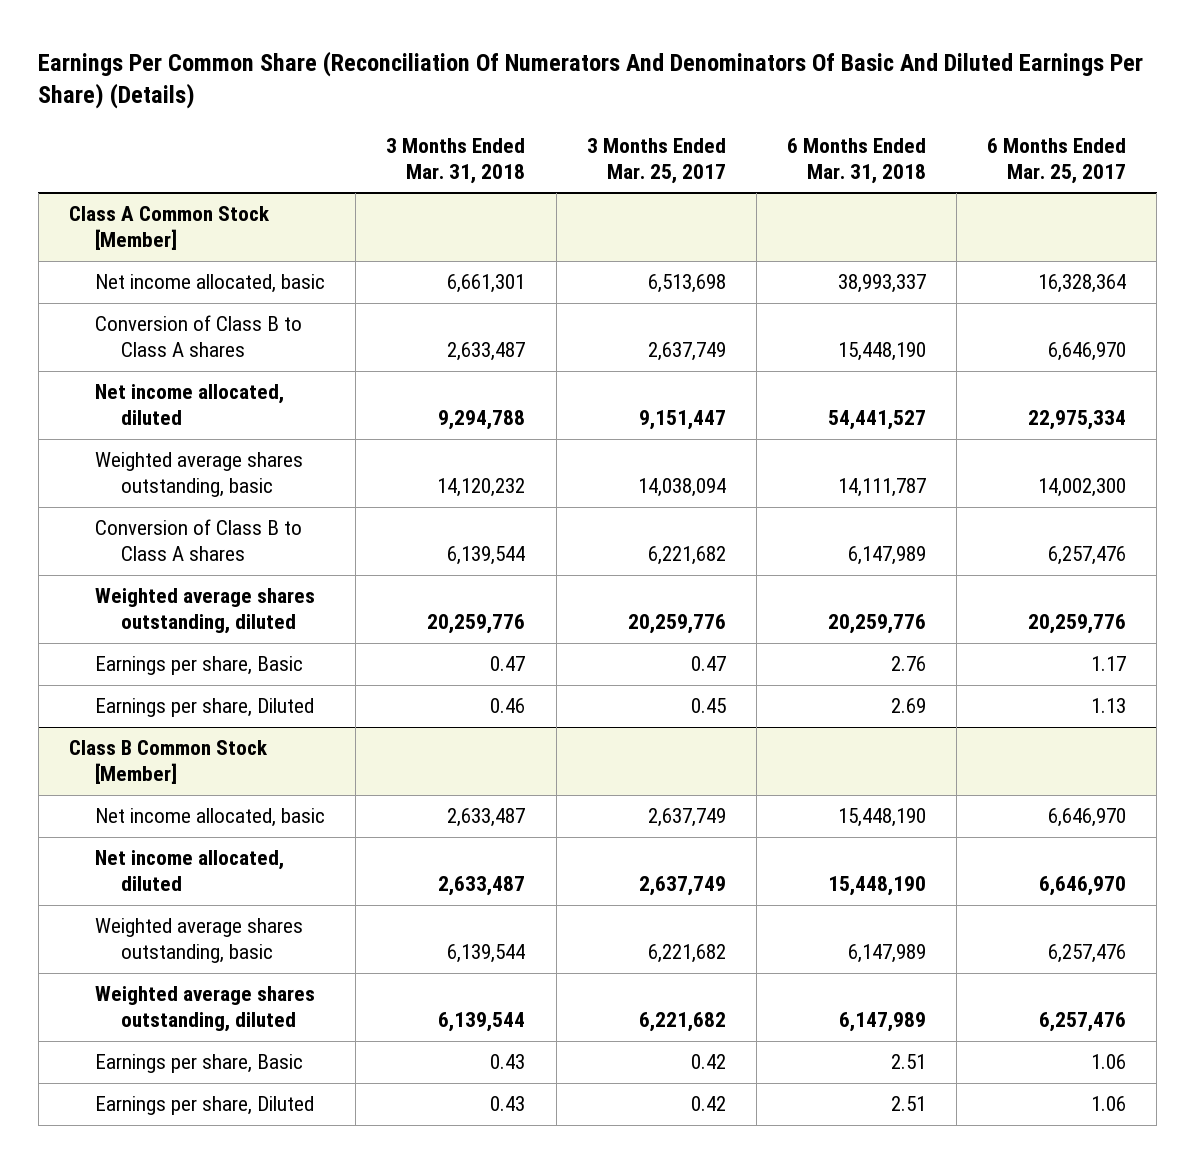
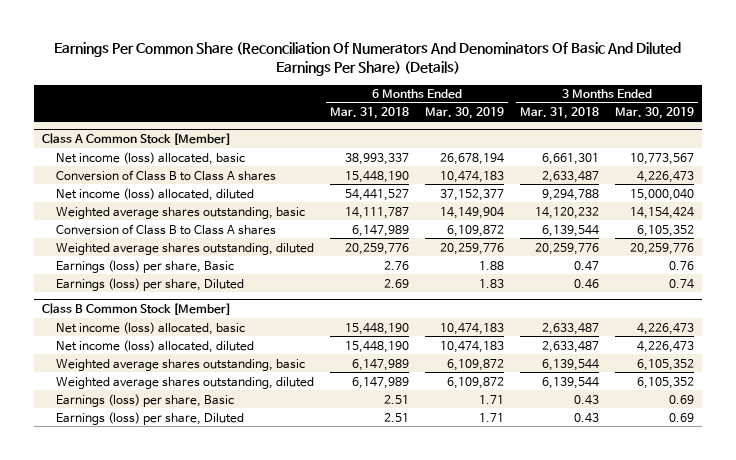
- | 3 Months Ended Mar. 31, 2018 | 3 Months Ended Mar. 25, 2017 | 6 Months Ended Mar. 31, 2018 | 6 Months Ended Mar. 25, 2017
+ | 6 Months Ended Mar. 31, 2018 | 6 Months Ended Mar. 30, 2019 | 3 Months Ended Mar. 31, 2018 | 3 Months Ended Mar. 30, 2019
@ Class A Common Stock [Member]
- Net income allocated, basic | 6,661,301 | 6,513,698 | 38,993,337 | 16,328,364
+ Net income (loss) allocated, basic | 38,993,337 | 26,678,194 | 6,661,301 | 10,773,567
- Net income allocated, diluted | 9,294,788 | 9,151,447 | 54,441,527 | 22,975,334
+ Net income (loss) allocated, diluted | 54,441,527 | 37,152,377 | 9,294,788 | 15,000,040
- Earnings per share, Basic | 0.47 | 0.47 | 2.76 | 1.17
- Earnings per share, Diluted | 0.46 | 0.45 | 2.69 | 1.13
+ Earnings (loss) per share, Basic | 2.76 | 1.88 | 0.47 | 0.76
+ Earnings (loss) per share, Diluted | 2.69 | 1.83 | 0.46 | 0.74
@ Class B Common Stock [Member]
- Net income allocated, basic | 2,633,487 | 2,637,749 | 15,448,190 | 6,646,970
- Net income allocated, diluted | 2,633,487 | 2,637,749 | 15,448,190 | 6,646,970
+ Net income (loss) allocated, basic | 15,448,190 | 10,474,183 | 2,633,487 | 4,226,473
+ Net income (loss) allocated, diluted | 15,448,190 | 10,474,183 | 2,633,487 | 4,226,473
- Earnings per share, Basic | 0.43 | 0.42 | 2.51 | 1.06
- Earnings per share, Diluted | 0.43 | 0.42 | 2.51 | 1.06
+ Earnings (loss) per share, Basic | 2.51 | 1.71 | 0.43 | 0.69
+ Earnings (loss) per share, Diluted | 2.51 | 1.71 | 0.43 | 0.69

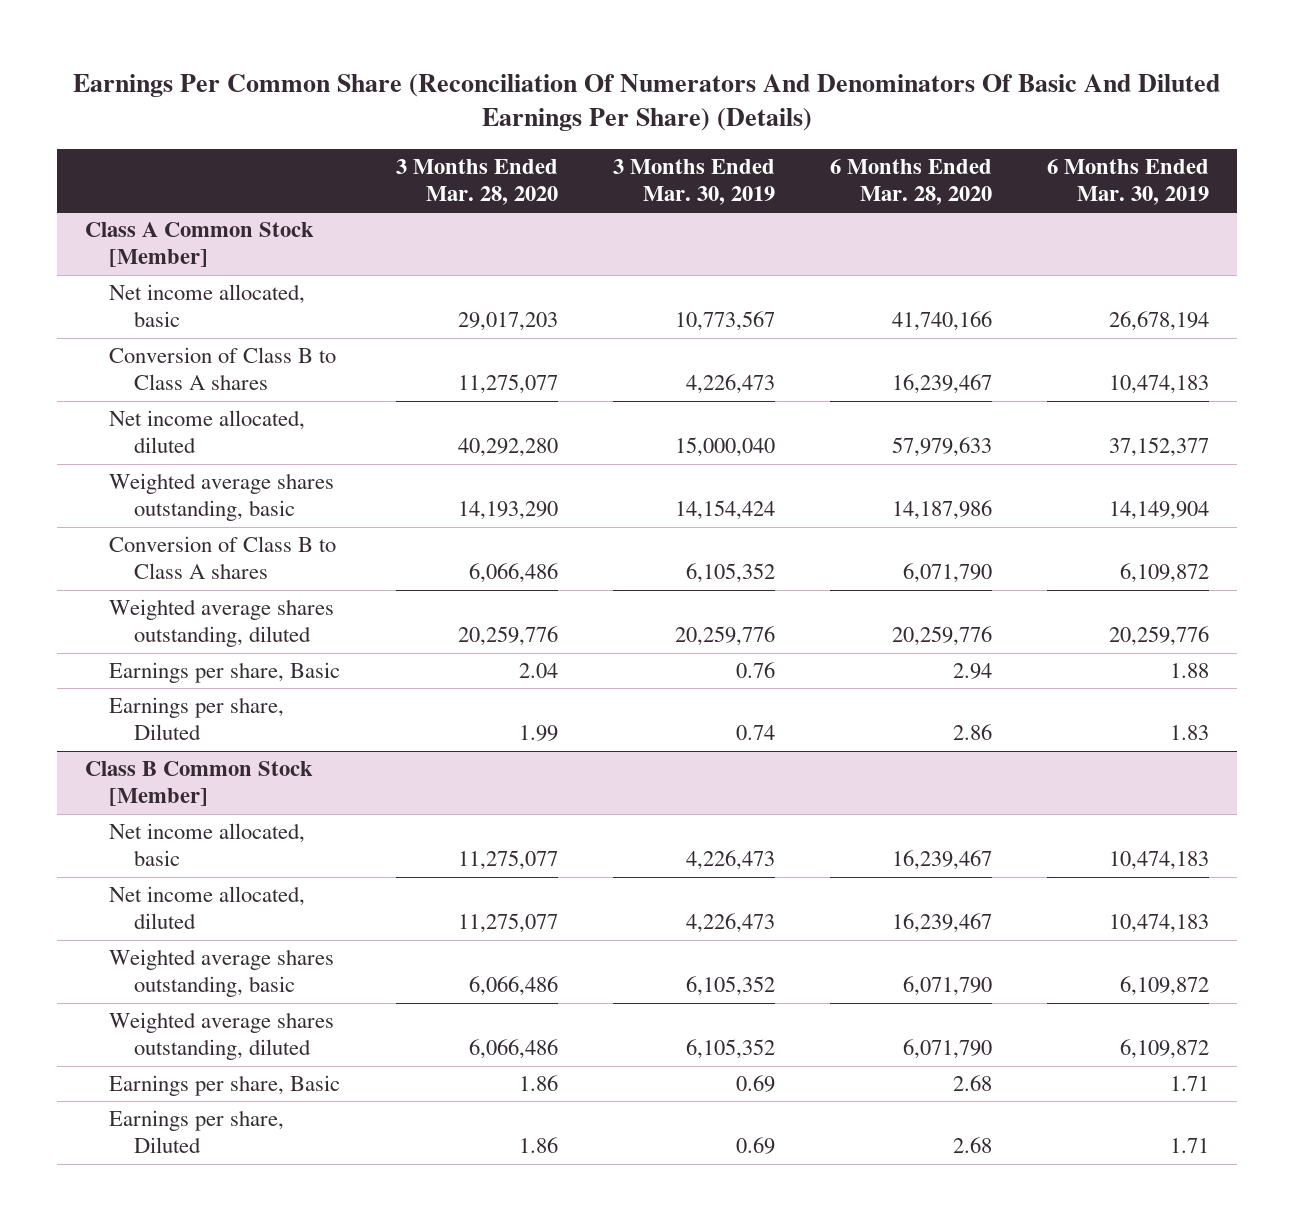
- | 6 Months Ended Mar. 31, 2018 | 6 Months Ended Mar. 30, 2019 | 3 Months Ended Mar. 31, 2018 | 3 Months Ended Mar. 30, 2019
+ | 3 Months Ended Mar. 28, 2020 | 3 Months Ended Mar. 30, 2019 | 6 Months Ended Mar. 28, 2020 | 6 Months Ended Mar. 30, 2019
@ Class A Common Stock [Member]
- Net income (loss) allocated, basic | 38,993,337 | 26,678,194 | 6,661,301 | 10,773,567
+ Net income allocated, basic | 29,017,203 | 10,773,567 | 41,740,166 | 26,678,194
- Net income (loss) allocated, diluted | 54,441,527 | 37,152,377 | 9,294,788 | 15,000,040
+ Net income allocated, diluted | 40,292,280 | 15,000,040 | 57,979,633 | 37,152,377
- Earnings (loss) per share, Basic | 2.76 | 1.88 | 0.47 | 0.76
- Earnings (loss) per share, Diluted | 2.69 | 1.83 | 0.46 | 0.74
+ Earnings per share, Basic | 2.04 | 0.76 | 2.94 | 1.88
+ Earnings per share, Diluted | 1.99 | 0.74 | 2.86 | 1.83
@ Class B Common Stock [Member]
- Net income (loss) allocated, basic | 15,448,190 | 10,474,183 | 2,633,487 | 4,226,473
- Net income (loss) allocated, diluted | 15,448,190 | 10,474,183 | 2,633,487 | 4,226,473
+ Net income allocated, basic | 11,275,077 | 4,226,473 | 16,239,467 | 10,474,183
+ Net income allocated, diluted | 11,275,077 | 4,226,473 | 16,239,467 | 10,474,183
- Earnings (loss) per share, Basic | 2.51 | 1.71 | 0.43 | 0.69
- Earnings (loss) per share, Diluted | 2.51 | 1.71 | 0.43 | 0.69
+ Earnings per share, Basic | 1.86 | 0.69 | 2.68 | 1.71
+ Earnings per share, Diluted | 1.86 | 0.69 | 2.68 | 1.71

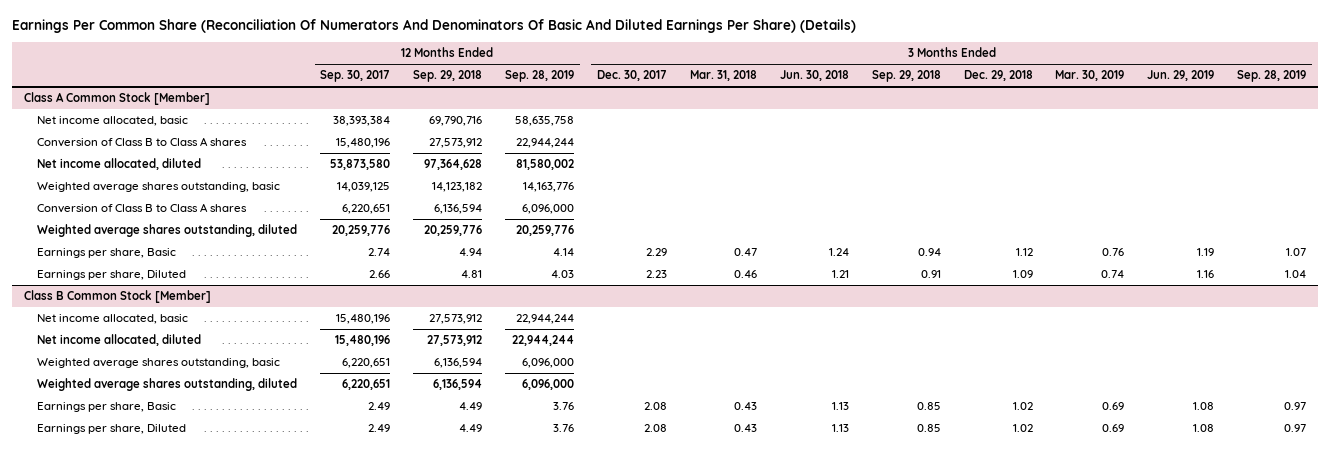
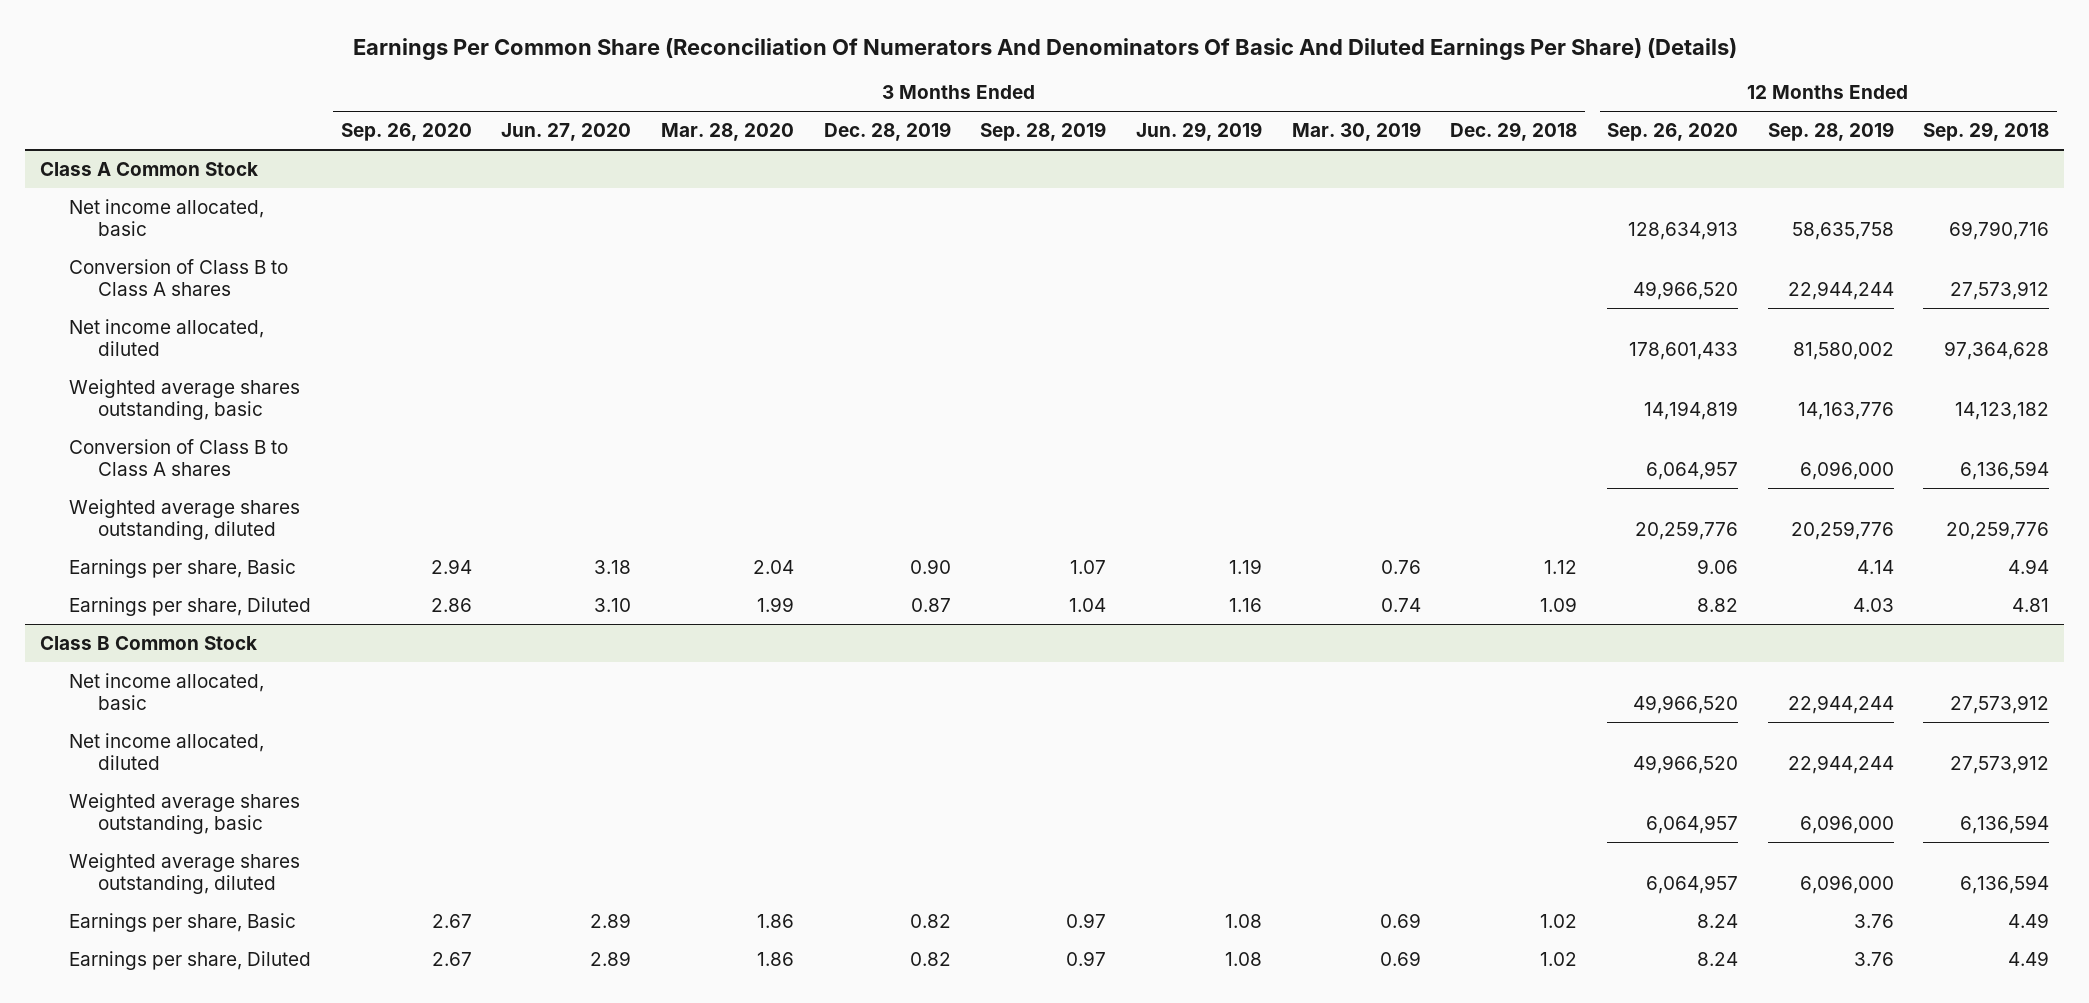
- | 12 Months Ended Sep. 30, 2017 | 12 Months Ended Sep. 29, 2018 | 12 Months Ended Sep. 28, 2019 | 3 Months Ended Dec. 30, 2017 | 3 Months Ended Mar. 31, 2018 | 3 Months Ended Jun. 30, 2018 | 3 Months Ended Sep. 29, 2018 | 3 Months Ended Dec. 29, 2018 | 3 Months Ended Mar. 30, 2019 | 3 Months Ended Jun. 29, 2019 | 3 Months Ended Sep. 28, 2019
+ | 3 Months Ended Sep. 26, 2020 | 3 Months Ended Jun. 27, 2020 | 3 Months Ended Mar. 28, 2020 | 3 Months Ended Dec. 28, 2019 | 3 Months Ended Sep. 28, 2019 | 3 Months Ended Jun. 29, 2019 | 3 Months Ended Mar. 30, 2019 | 3 Months Ended Dec. 29, 2018 | 12 Months Ended Sep. 26, 2020 | 12 Months Ended Sep. 28, 2019 | 12 Months Ended Sep. 29, 2018
- Class A Common Stock [Member]
+ Class A Common Stock
- Class B Common Stock [Member]
+ Class B Common Stock

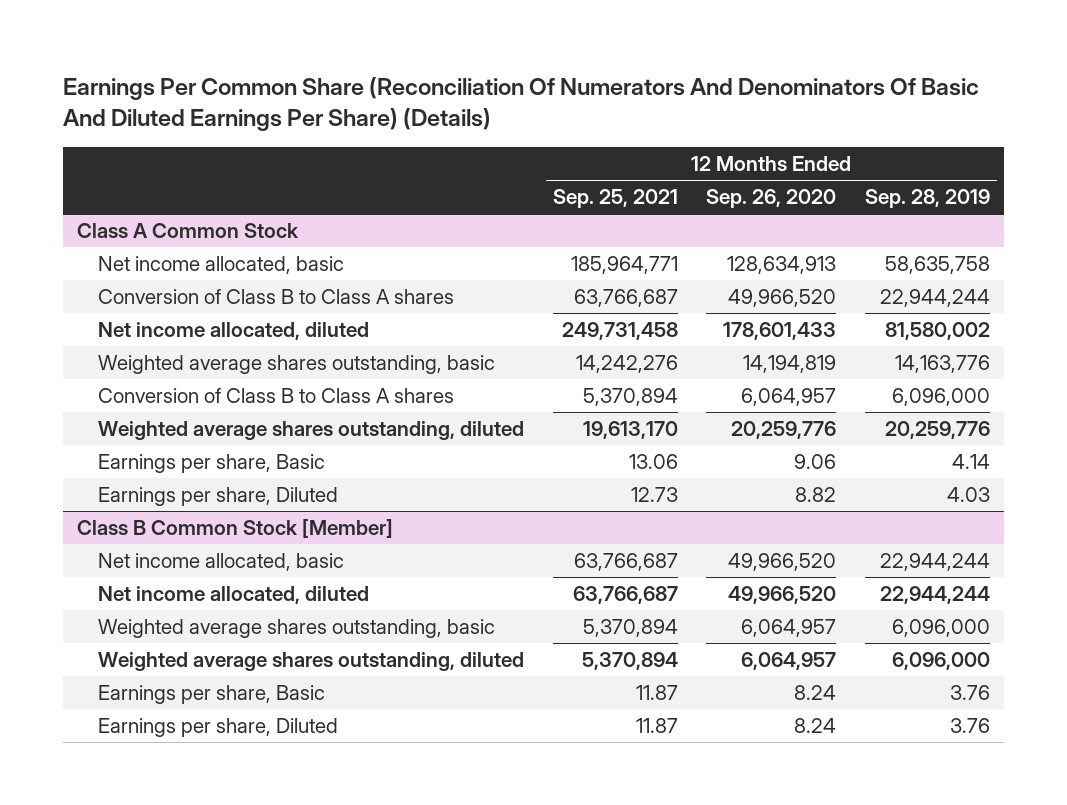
- | 3 Months Ended Sep. 26, 2020 | 3 Months Ended Jun. 27, 2020 | 3 Months Ended Mar. 28, 2020 | 3 Months Ended Dec. 28, 2019 | 3 Months Ended Sep. 28, 2019 | 3 Months Ended Jun. 29, 2019 | 3 Months Ended Mar. 30, 2019 | 3 Months Ended Dec. 29, 2018 | 12 Months Ended Sep. 26, 2020 | 12 Months Ended Sep. 28, 2019 | 12 Months Ended Sep. 29, 2018
+ | 12 Months Ended Sep. 25, 2021 | 12 Months Ended Sep. 26, 2020 | 12 Months Ended Sep. 28, 2019
- Class B Common Stock
+ Class B Common Stock [Member]

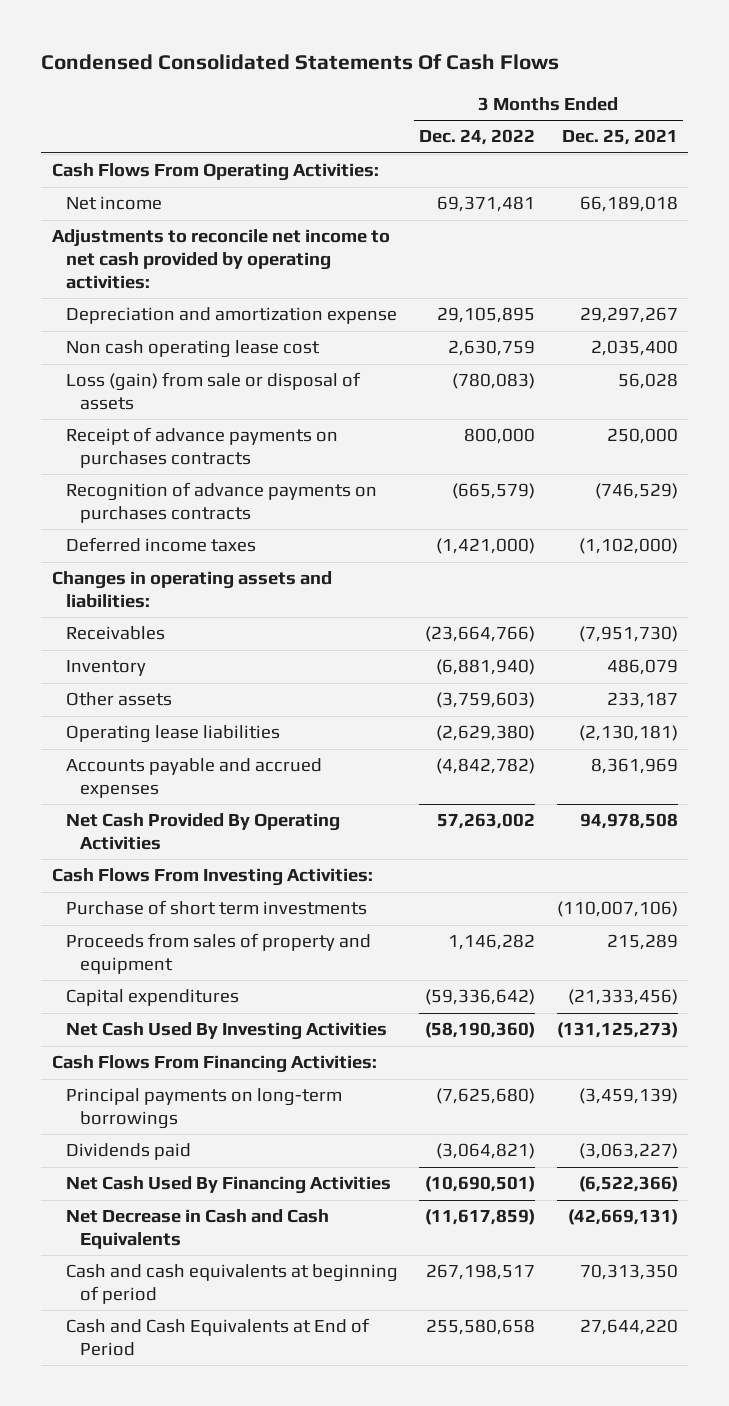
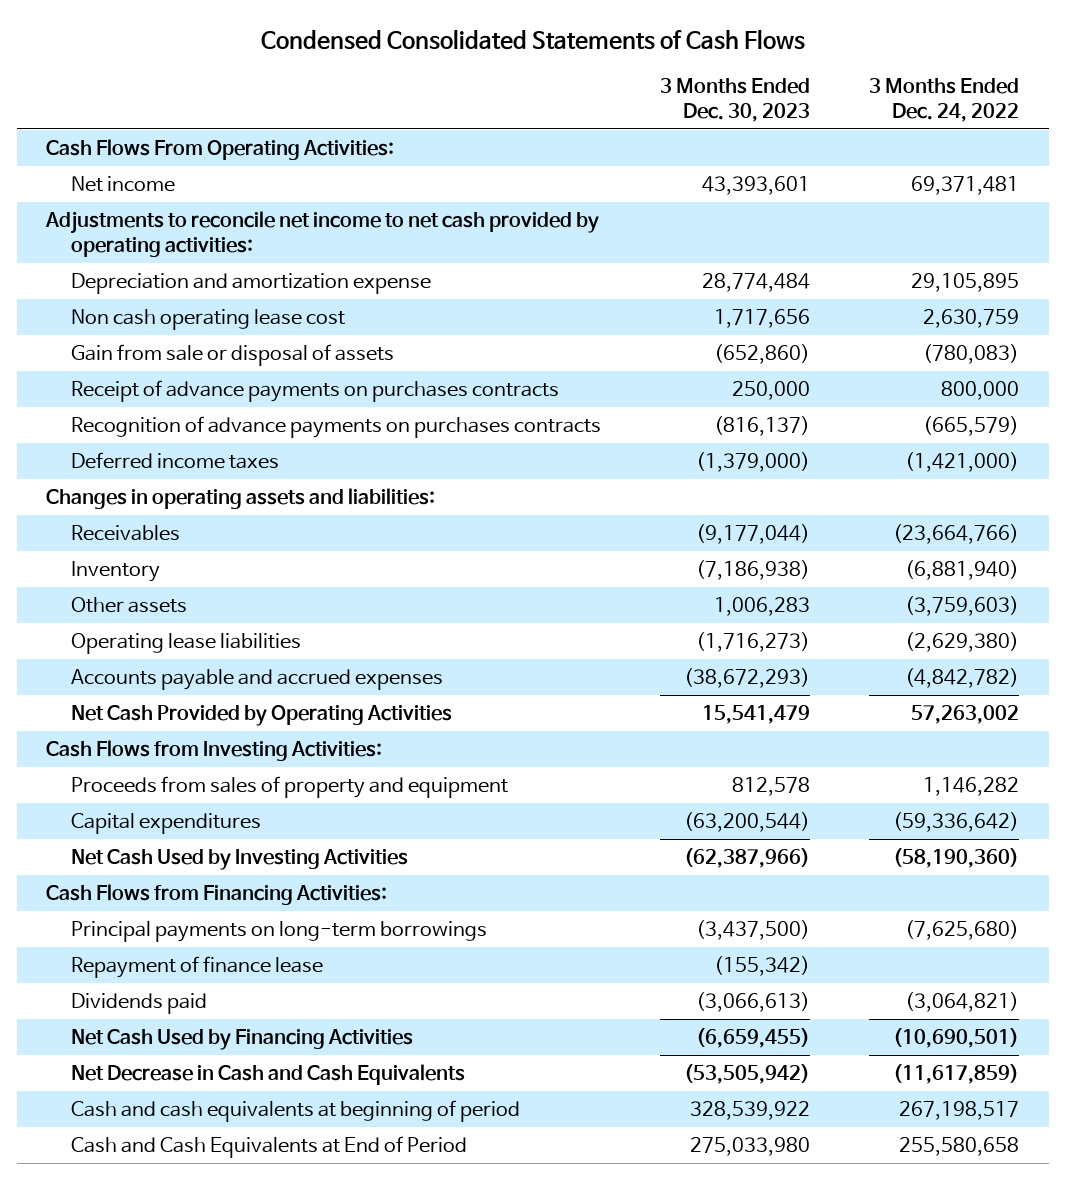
- Condensed Consolidated Statements Of Cash Flows
+ Condensed Consolidated Statements of Cash Flows
- | 3 Months Ended Dec. 24, 2022 | 3 Months Ended Dec. 25, 2021
+ | 3 Months Ended Dec. 30, 2023 | 3 Months Ended Dec. 24, 2022
- Loss (gain) from sale or disposal of assets | (780,083) | 56,028
+ Gain from sale or disposal of assets | (652,860) | (780,083)
- Net Cash Provided By Operating Activities | 57,263,002 | 94,978,508
- Cash Flows From Investing Activities:
- Purchase of short term investments | | (110,007,106)
+ Net Cash Provided by Operating Activities | 15,541,479 | 57,263,002
+ Cash Flows from Investing Activities:
- Net Cash Used By Investing Activities | (58,190,360) | (131,125,273)
- Cash Flows From Financing Activities:
+ Net Cash Used by Investing Activities | (62,387,966) | (58,190,360)
+ Cash Flows from Financing Activities:
+ Repayment of finance lease | (155,342) |
- Net Cash Used By Financing Activities | (10,690,501) | (6,522,366)
+ Net Cash Used by Financing Activities | (6,659,455) | (10,690,501)

